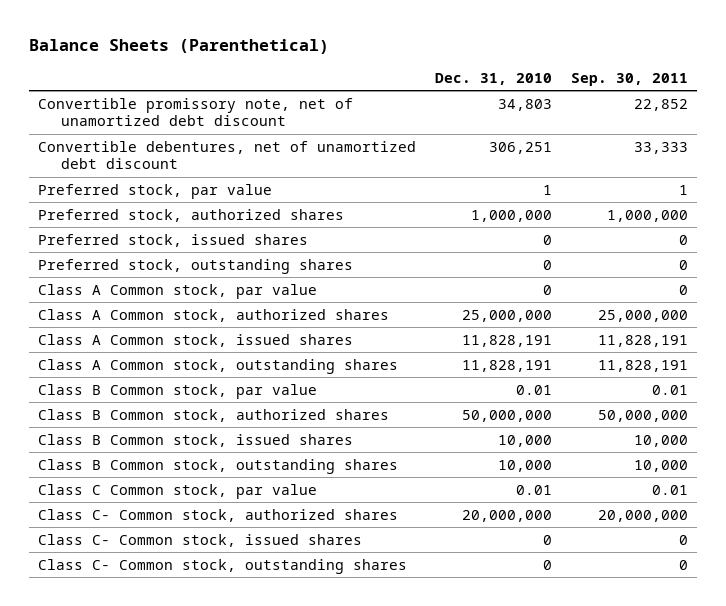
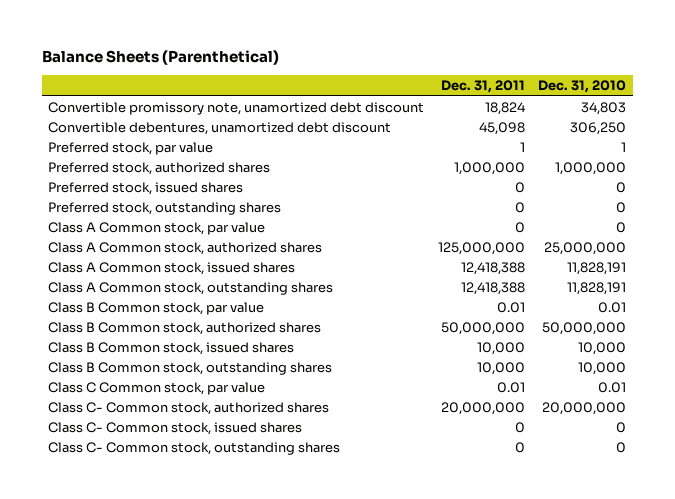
- | Dec. 31, 2010 | Sep. 30, 2011
+ | Dec. 31, 2011 | Dec. 31, 2010
- Convertible promissory note, net of unamortized debt discount | 34,803 | 22,852
- Convertible debentures, net of unamortized debt discount | 306,251 | 33,333
+ Convertible promissory note, unamortized debt discount | 18,824 | 34,803
+ Convertible debentures, unamortized debt discount | 45,098 | 306,250

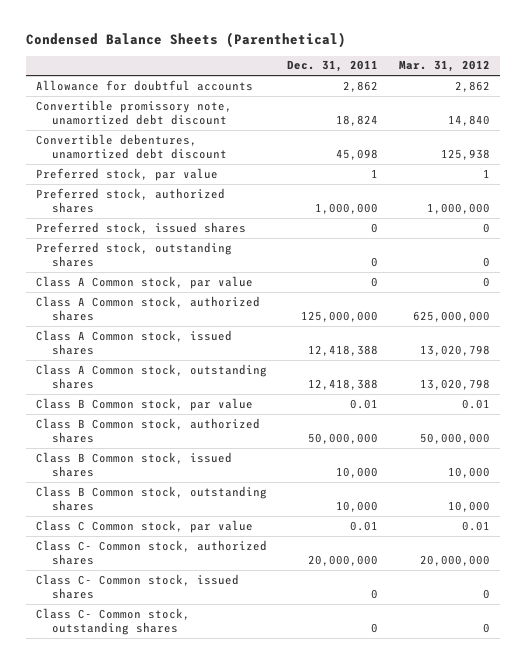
- Balance Sheets (Parenthetical)
+ Condensed Balance Sheets (Parenthetical)
- | Dec. 31, 2011 | Dec. 31, 2010
+ | Dec. 31, 2011 | Mar. 31, 2012
+ Allowance for doubtful accounts | 2,862 | 2,862

